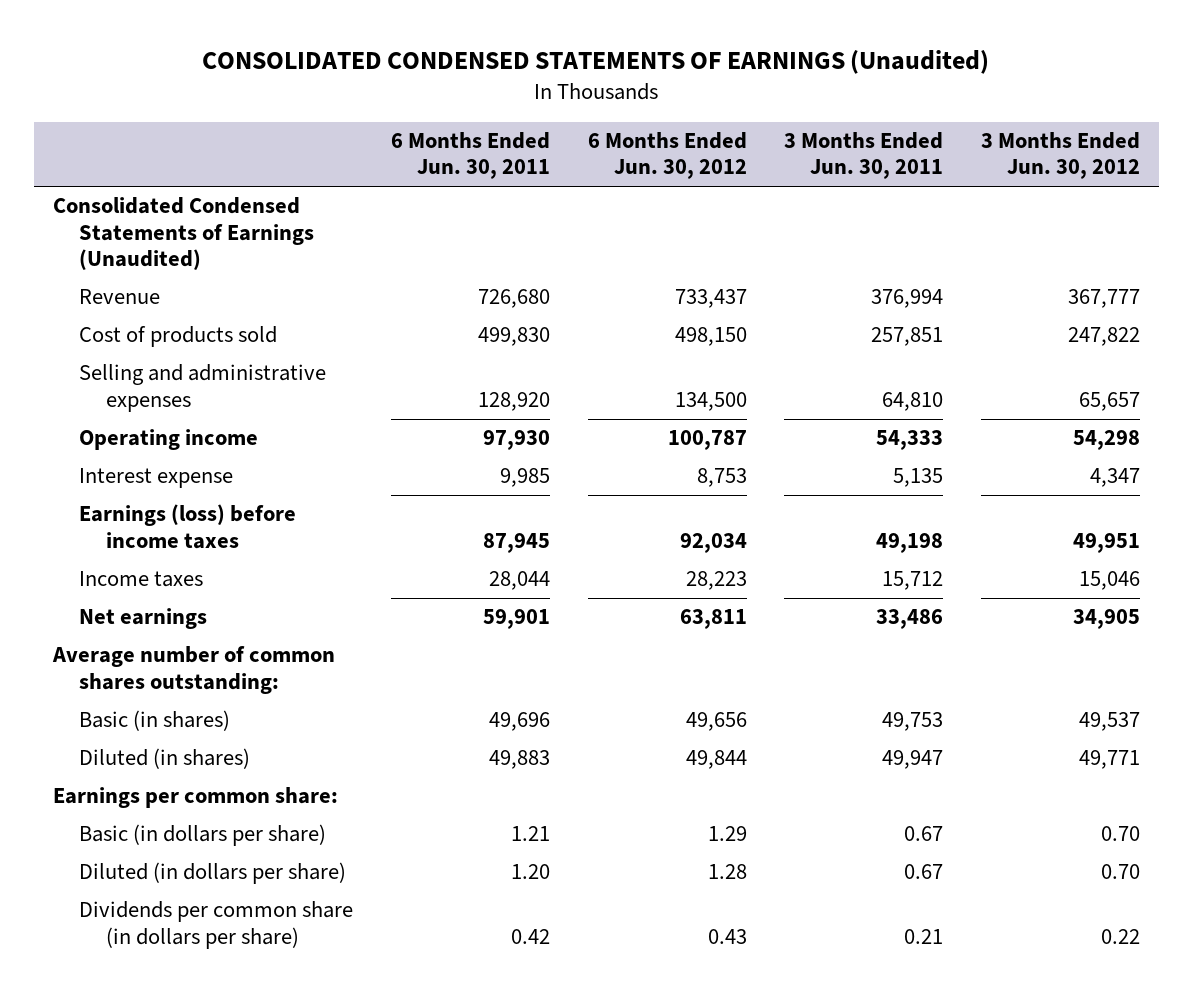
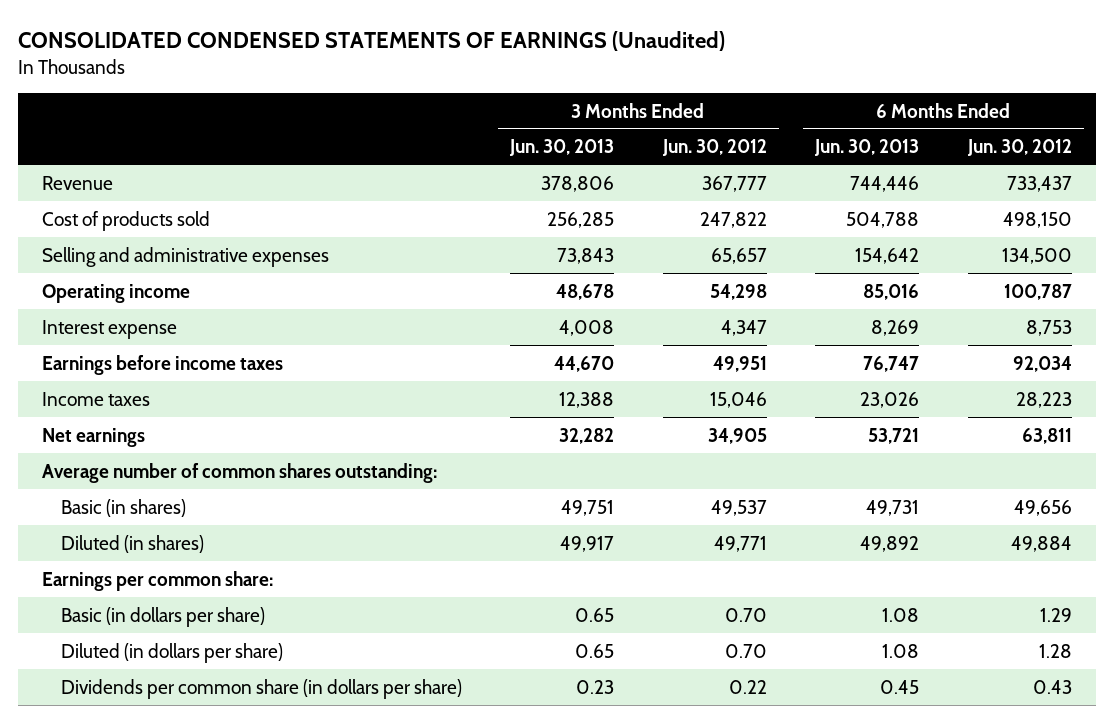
- | 6 Months Ended Jun. 30, 2011 | 6 Months Ended Jun. 30, 2012 | 3 Months Ended Jun. 30, 2011 | 3 Months Ended Jun. 30, 2012
+ | 3 Months Ended Jun. 30, 2013 | 3 Months Ended Jun. 30, 2012 | 6 Months Ended Jun. 30, 2013 | 6 Months Ended Jun. 30, 2012
- Consolidated Condensed Statements of Earnings (Unaudited)
- Earnings (loss) before income taxes | 87,945 | 92,034 | 49,198 | 49,951
+ Earnings before income taxes | 44,670 | 49,951 | 76,747 | 92,034
- Diluted (in shares) | 49,883 | 49,844 | 49,947 | 49,771
+ Diluted (in shares) | 49,917 | 49,771 | 49,892 | 49,884

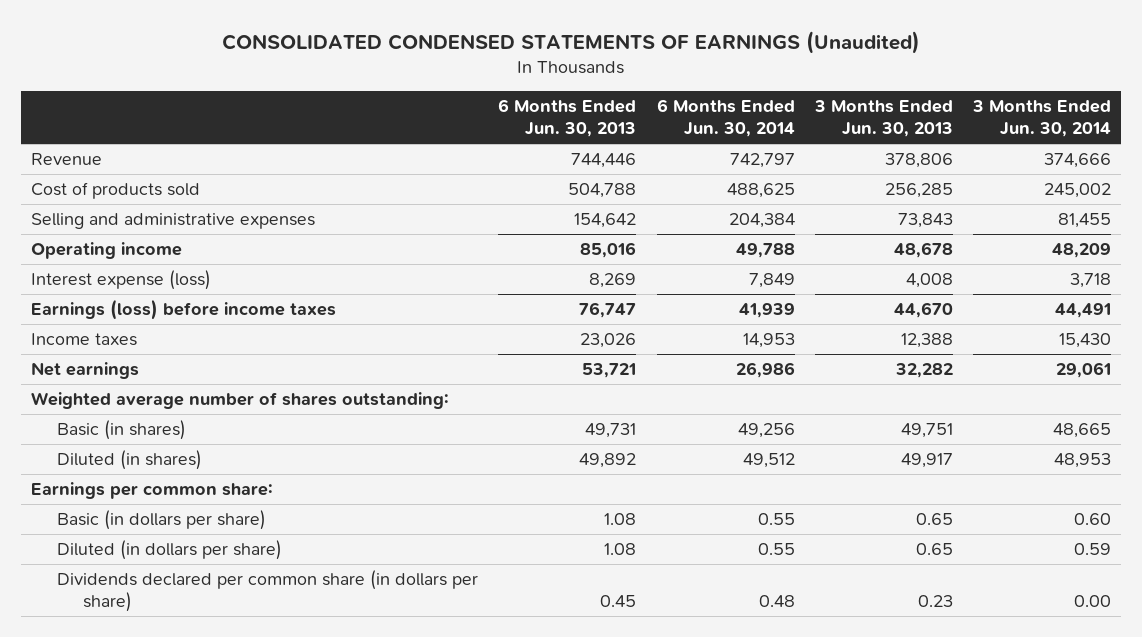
- | 3 Months Ended Jun. 30, 2013 | 3 Months Ended Jun. 30, 2012 | 6 Months Ended Jun. 30, 2013 | 6 Months Ended Jun. 30, 2012
+ | 6 Months Ended Jun. 30, 2013 | 6 Months Ended Jun. 30, 2014 | 3 Months Ended Jun. 30, 2013 | 3 Months Ended Jun. 30, 2014
- Interest expense | 4,008 | 4,347 | 8,269 | 8,753
- Earnings before income taxes | 44,670 | 49,951 | 76,747 | 92,034
+ Interest expense (loss) | 8,269 | 7,849 | 4,008 | 3,718
+ Earnings (loss) before income taxes | 76,747 | 41,939 | 44,670 | 44,491
- Average number of common shares outstanding:
+ Weighted average number of shares outstanding:
- Dividends per common share (in dollars per share) | 0.23 | 0.22 | 0.45 | 0.43
+ Dividends declared per common share (in dollars per share) | 0.45 | 0.48 | 0.23 | 0.00

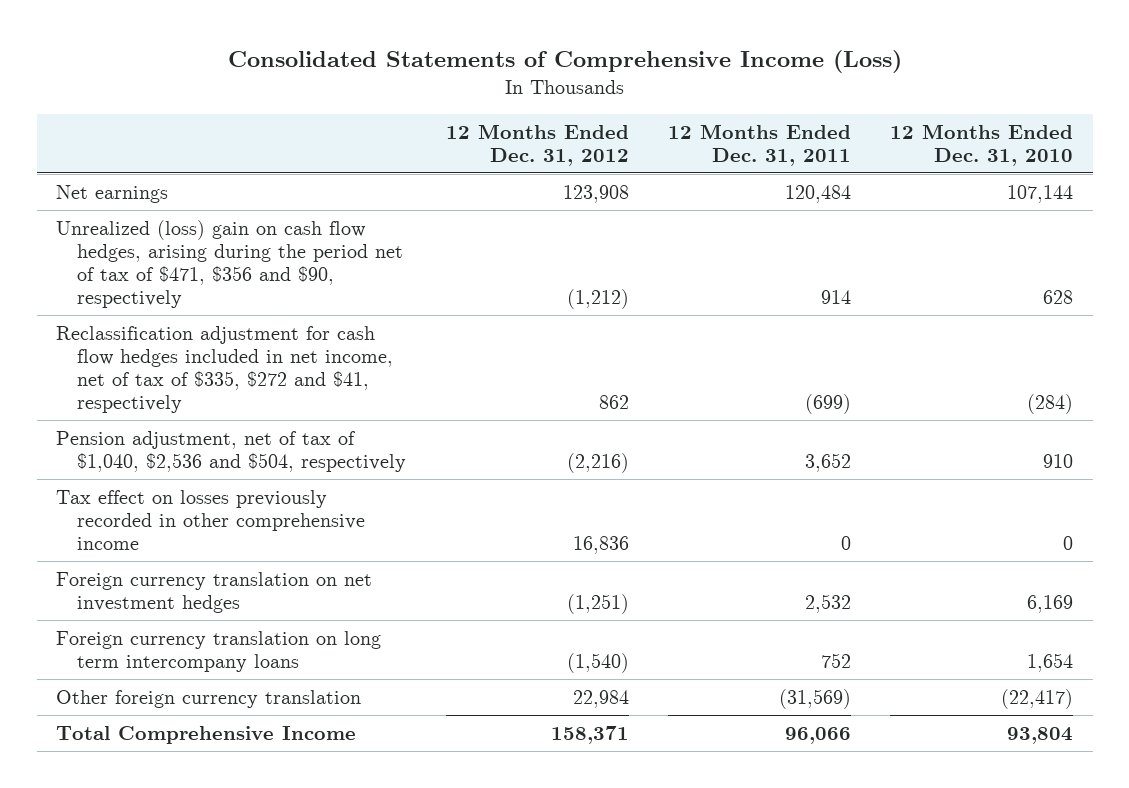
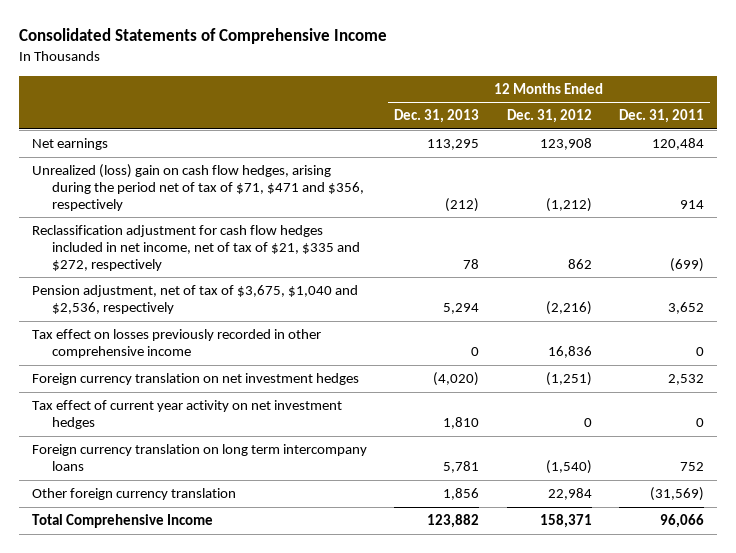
- Consolidated Statements of Comprehensive Income (Loss)
+ Consolidated Statements of Comprehensive Income
- | 12 Months Ended Dec. 31, 2012 | 12 Months Ended Dec. 31, 2011 | 12 Months Ended Dec. 31, 2010
+ | 12 Months Ended Dec. 31, 2013 | 12 Months Ended Dec. 31, 2012 | 12 Months Ended Dec. 31, 2011
- Unrealized (loss) gain on cash flow hedges, arising during the period net of tax of $471, $356 and $90, respectively | (1,212) | 914 | 628
- Reclassification adjustment for cash flow hedges included in net income, net of tax of $335, $272 and $41, respectively | 862 | (699) | (284)
- Pension adjustment, net of tax of $1,040, $2,536 and $504, respectively | (2,216) | 3,652 | 910
+ Unrealized (loss) gain on cash flow hedges, arising during the period net of tax of $71, $471 and $356, respectively | (212) | (1,212) | 914
+ Reclassification adjustment for cash flow hedges included in net income, net of tax of $21, $335 and $272, respectively | 78 | 862 | (699)
+ Pension adjustment, net of tax of $3,675, $1,040 and $2,536, respectively | 5,294 | (2,216) | 3,652
+ Tax effect of current year activity on net investment hedges | 1,810 | 0 | 0

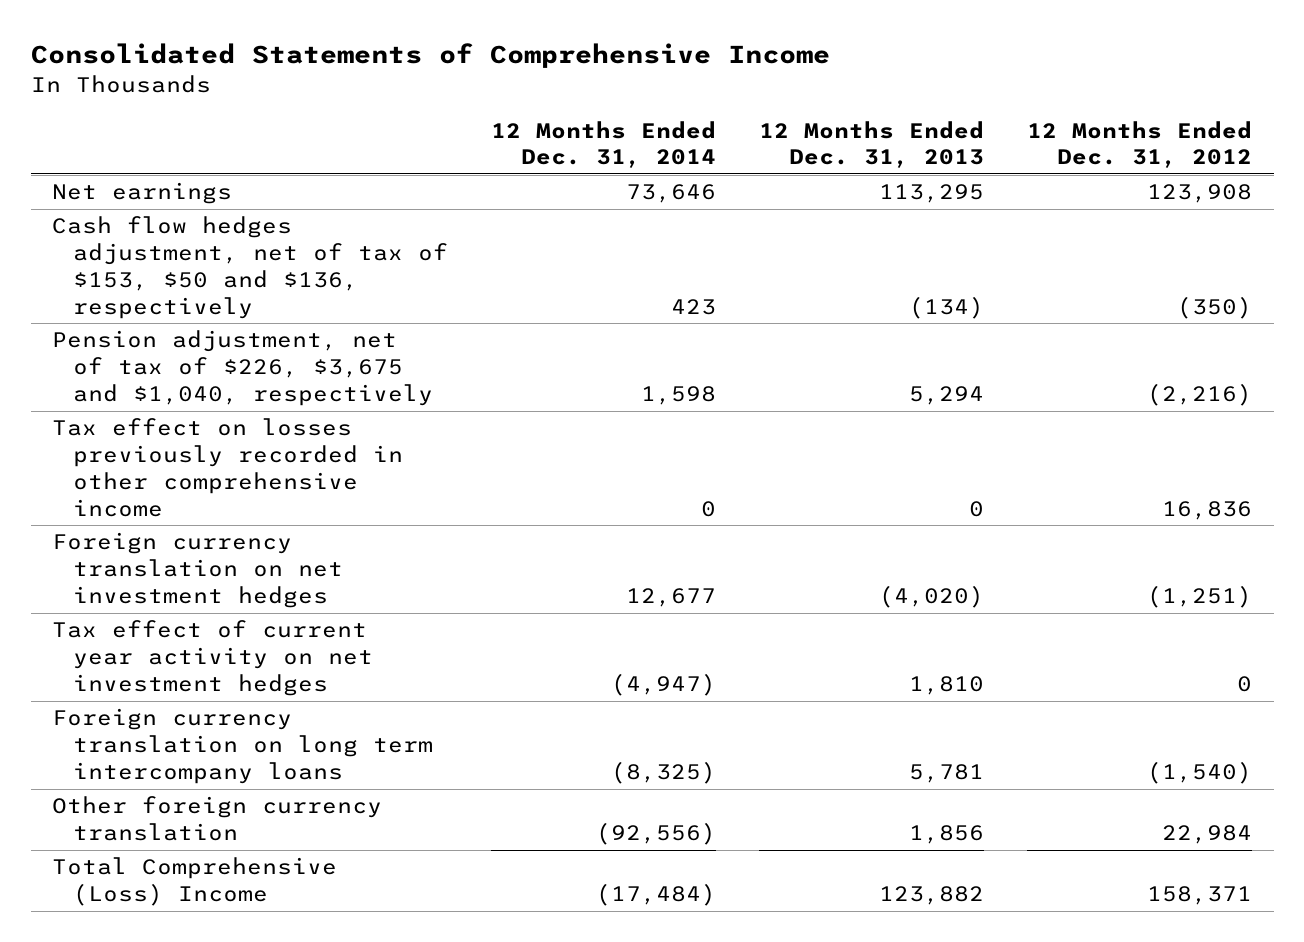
- | 12 Months Ended Dec. 31, 2013 | 12 Months Ended Dec. 31, 2012 | 12 Months Ended Dec. 31, 2011
+ | 12 Months Ended Dec. 31, 2014 | 12 Months Ended Dec. 31, 2013 | 12 Months Ended Dec. 31, 2012
- Unrealized (loss) gain on cash flow hedges, arising during the period net of tax of $71, $471 and $356, respectively | (212) | (1,212) | 914
- Reclassification adjustment for cash flow hedges included in net income, net of tax of $21, $335 and $272, respectively | 78 | 862 | (699)
- Pension adjustment, net of tax of $3,675, $1,040 and $2,536, respectively | 5,294 | (2,216) | 3,652
+ Cash flow hedges adjustment, net of tax of $153, $50 and $136, respectively | 423 | (134) | (350)
+ Pension adjustment, net of tax of $226, $3,675 and $1,040, respectively | 1,598 | 5,294 | (2,216)
- Total Comprehensive Income | 123,882 | 158,371 | 96,066
+ Total Comprehensive (Loss) Income | (17,484) | 123,882 | 158,371

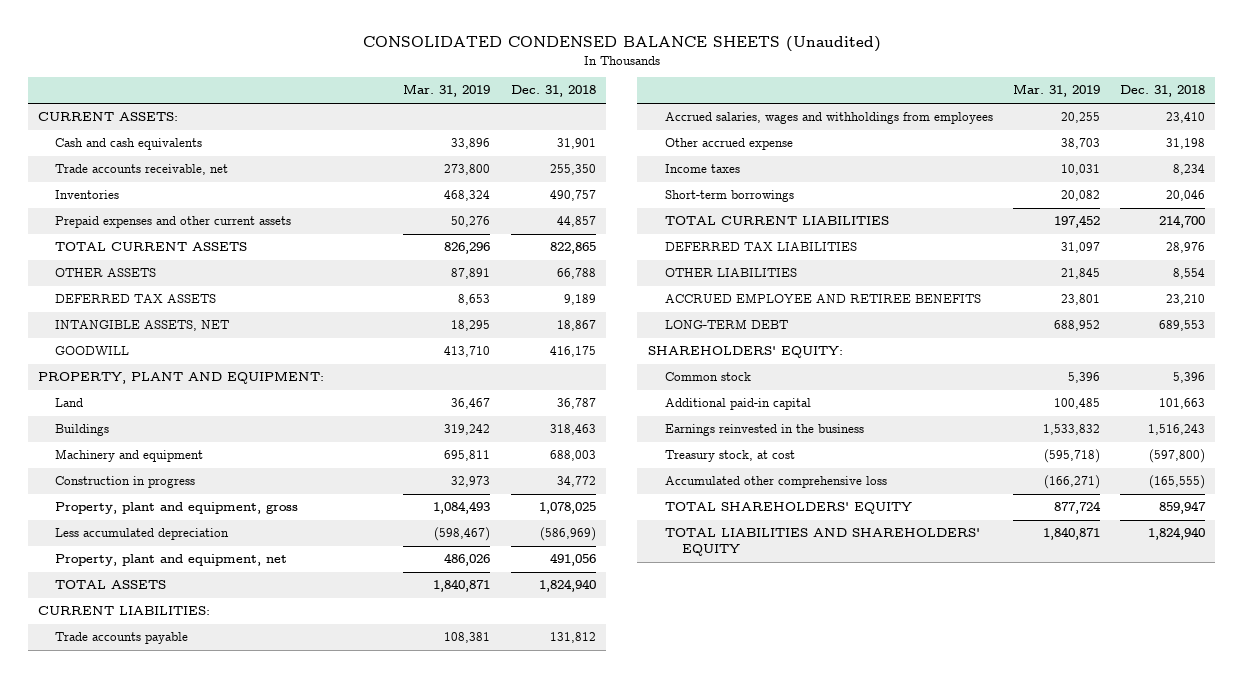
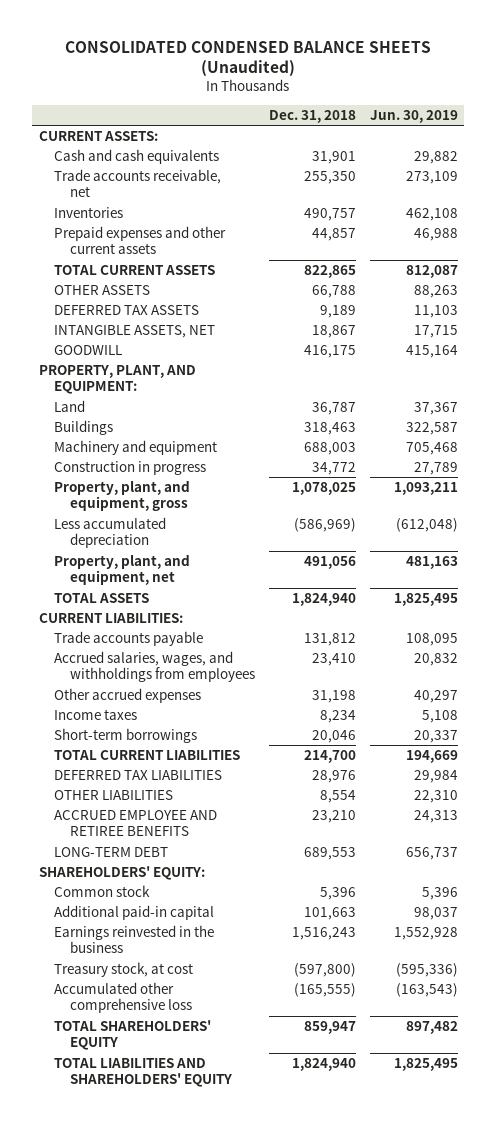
- | Mar. 31, 2019 | Dec. 31, 2018
+ | Dec. 31, 2018 | Jun. 30, 2019
- PROPERTY, PLANT AND EQUIPMENT:
+ PROPERTY, PLANT, AND EQUIPMENT:
- Property, plant and equipment, gross | 1,084,493 | 1,078,025
+ Property, plant, and equipment, gross | 1,078,025 | 1,093,211
- Property, plant and equipment, net | 486,026 | 491,056
+ Property, plant, and equipment, net | 491,056 | 481,163
- Accrued salaries, wages and withholdings from employees | 20,255 | 23,410
- Other accrued expense | 38,703 | 31,198
+ Accrued salaries, wages, and withholdings from employees | 23,410 | 20,832
+ Other accrued expenses | 31,198 | 40,297

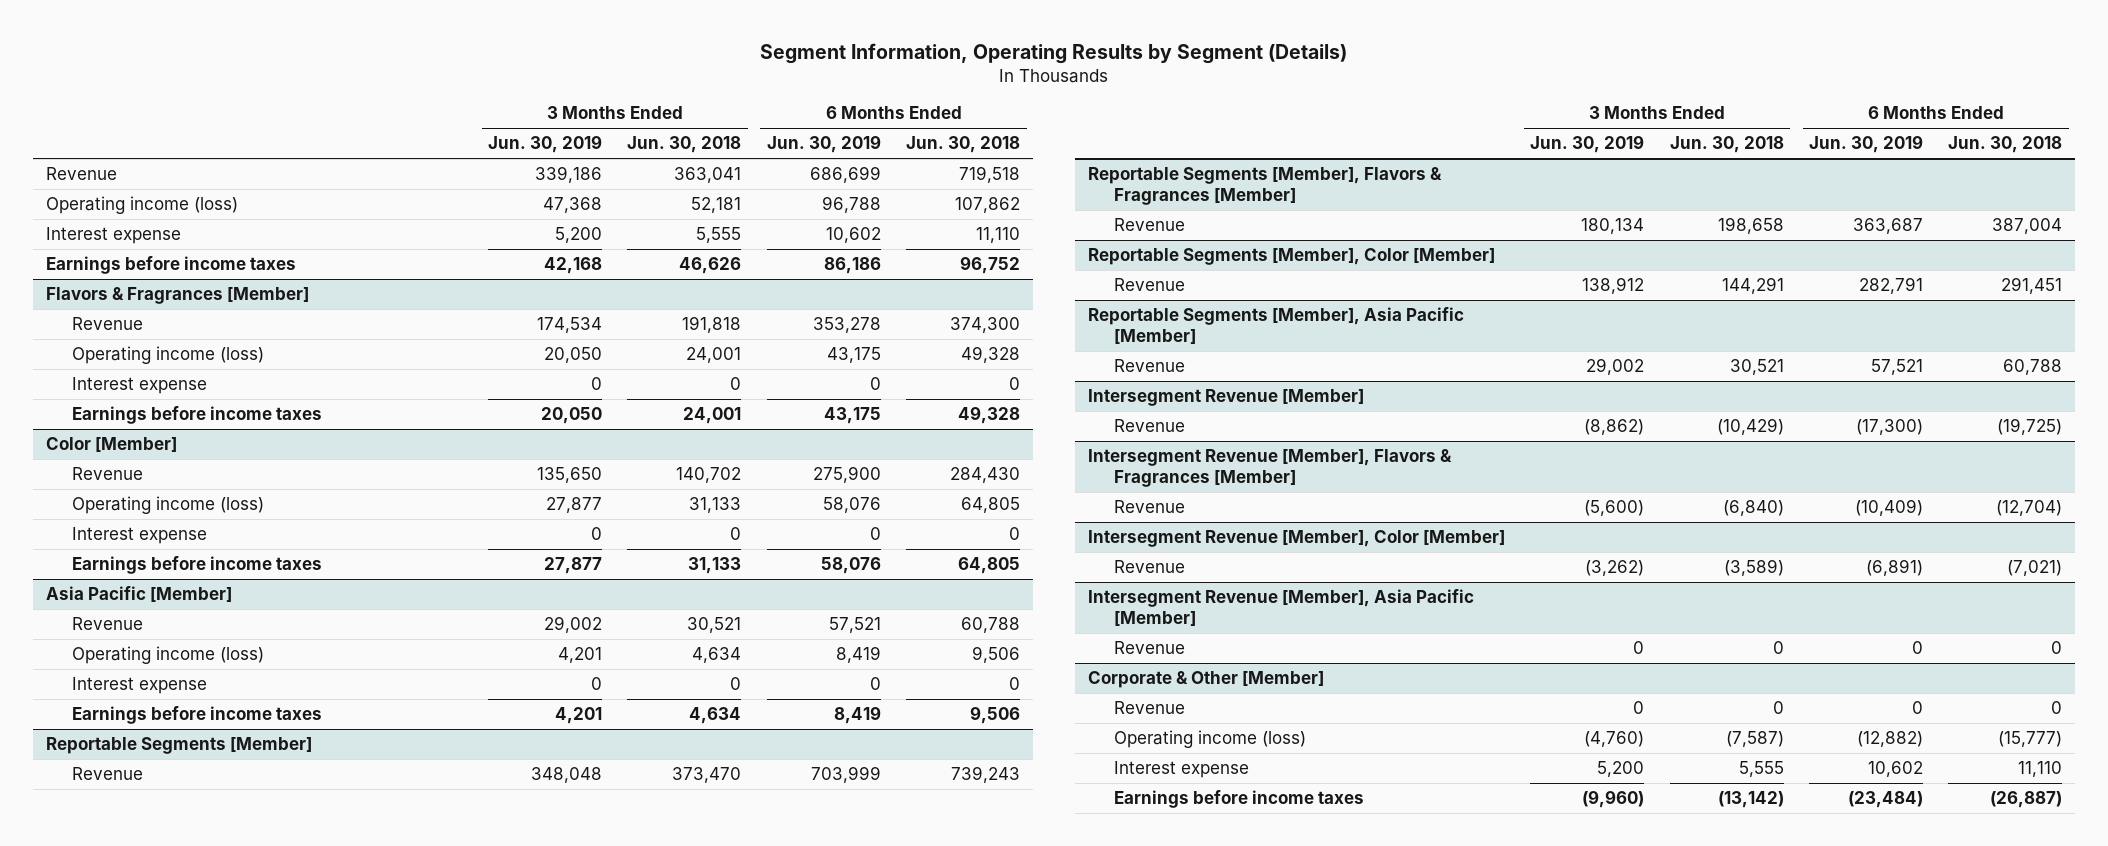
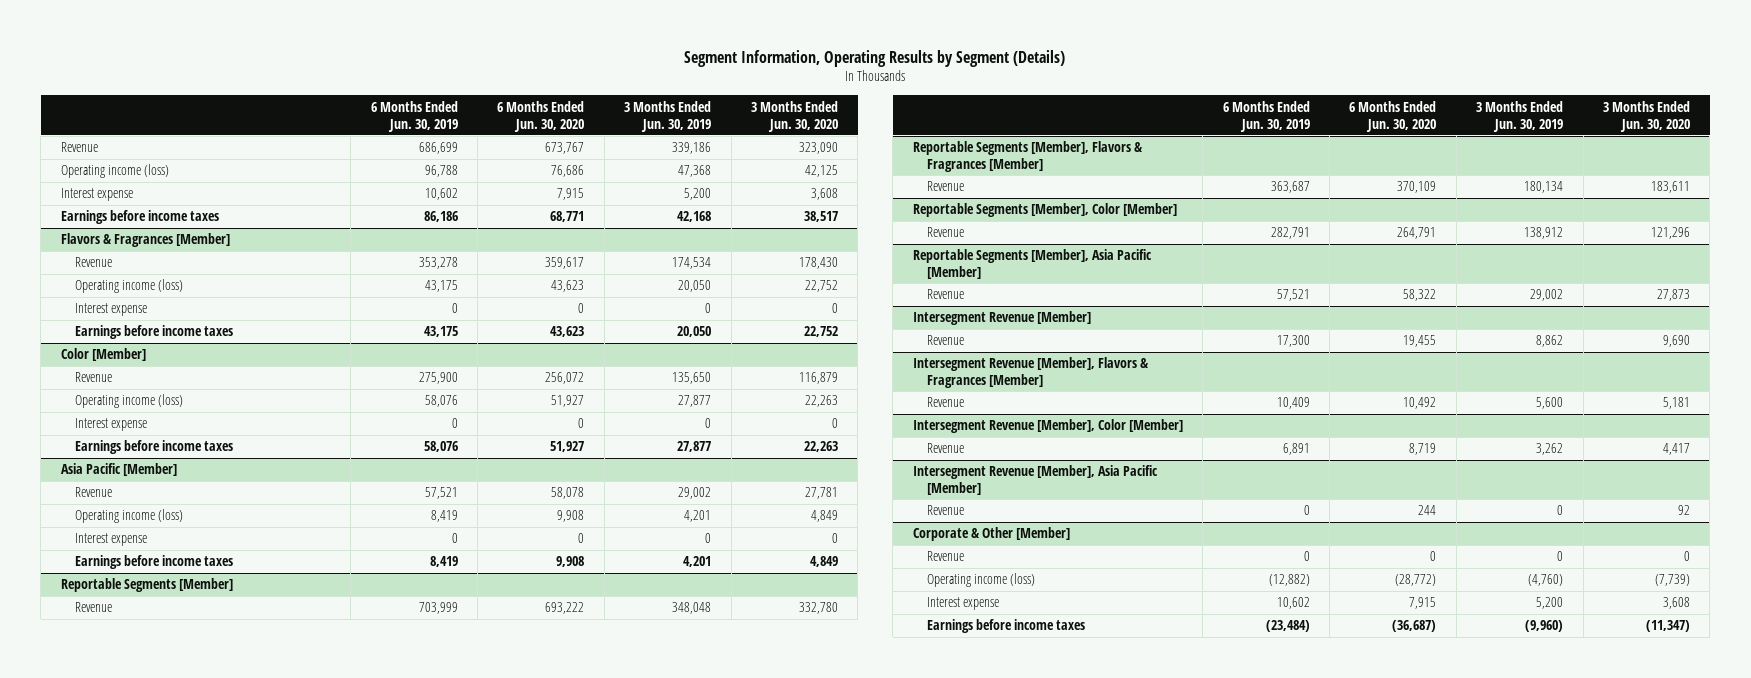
- | 3 Months Ended Jun. 30, 2019 | 3 Months Ended Jun. 30, 2018 | 6 Months Ended Jun. 30, 2019 | 6 Months Ended Jun. 30, 2018
+ | 6 Months Ended Jun. 30, 2019 | 6 Months Ended Jun. 30, 2020 | 3 Months Ended Jun. 30, 2019 | 3 Months Ended Jun. 30, 2020
@ Intersegment Revenue [Member]
- Revenue | (8,862) | (10,429) | (17,300) | (19,725)
+ Revenue | 17,300 | 19,455 | 8,862 | 9,690
@ Intersegment Revenue [Member], Flavors & Fragrances [Member]
- Revenue | (5,600) | (6,840) | (10,409) | (12,704)
+ Revenue | 10,409 | 10,492 | 5,600 | 5,181
@ Intersegment Revenue [Member], Color [Member]
- Revenue | (3,262) | (3,589) | (6,891) | (7,021)
+ Revenue | 6,891 | 8,719 | 3,262 | 4,417

